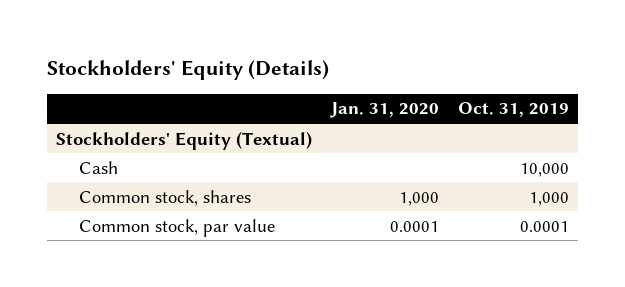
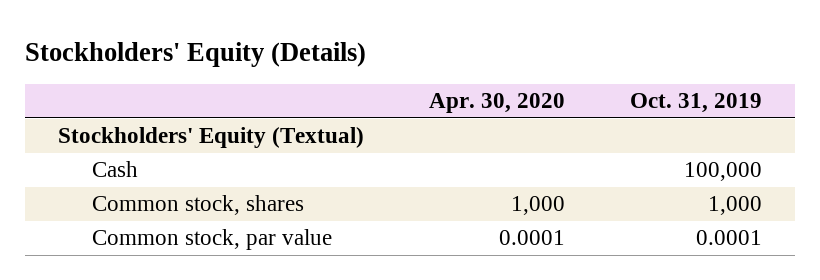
- | Jan. 31, 2020 | Oct. 31, 2019
+ | Apr. 30, 2020 | Oct. 31, 2019
- Cash | | 10,000
+ Cash | | 100,000

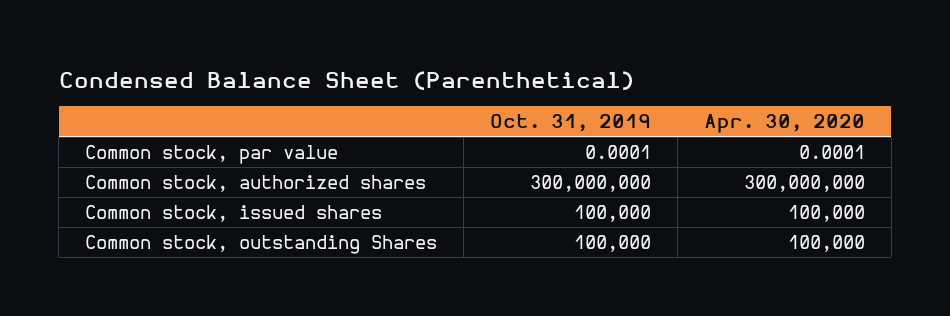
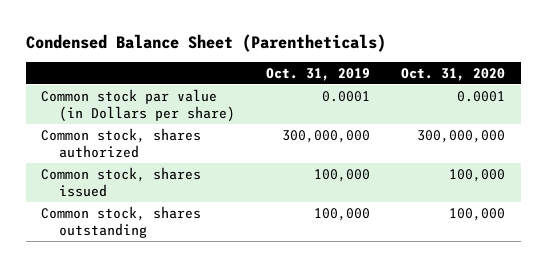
- Condensed Balance Sheet (Parenthetical)
+ Condensed Balance Sheet (Parentheticals)
- | Oct. 31, 2019 | Apr. 30, 2020
+ | Oct. 31, 2019 | Oct. 31, 2020
- Common stock, par value | 0.0001 | 0.0001
- Common stock, authorized shares | 300,000,000 | 300,000,000
- Common stock, issued shares | 100,000 | 100,000
- Common stock, outstanding Shares | 100,000 | 100,000
+ Common stock par value (in Dollars per share) | 0.0001 | 0.0001
+ Common stock, shares authorized | 300,000,000 | 300,000,000
+ Common stock, shares issued | 100,000 | 100,000
+ Common stock, shares outstanding | 100,000 | 100,000

